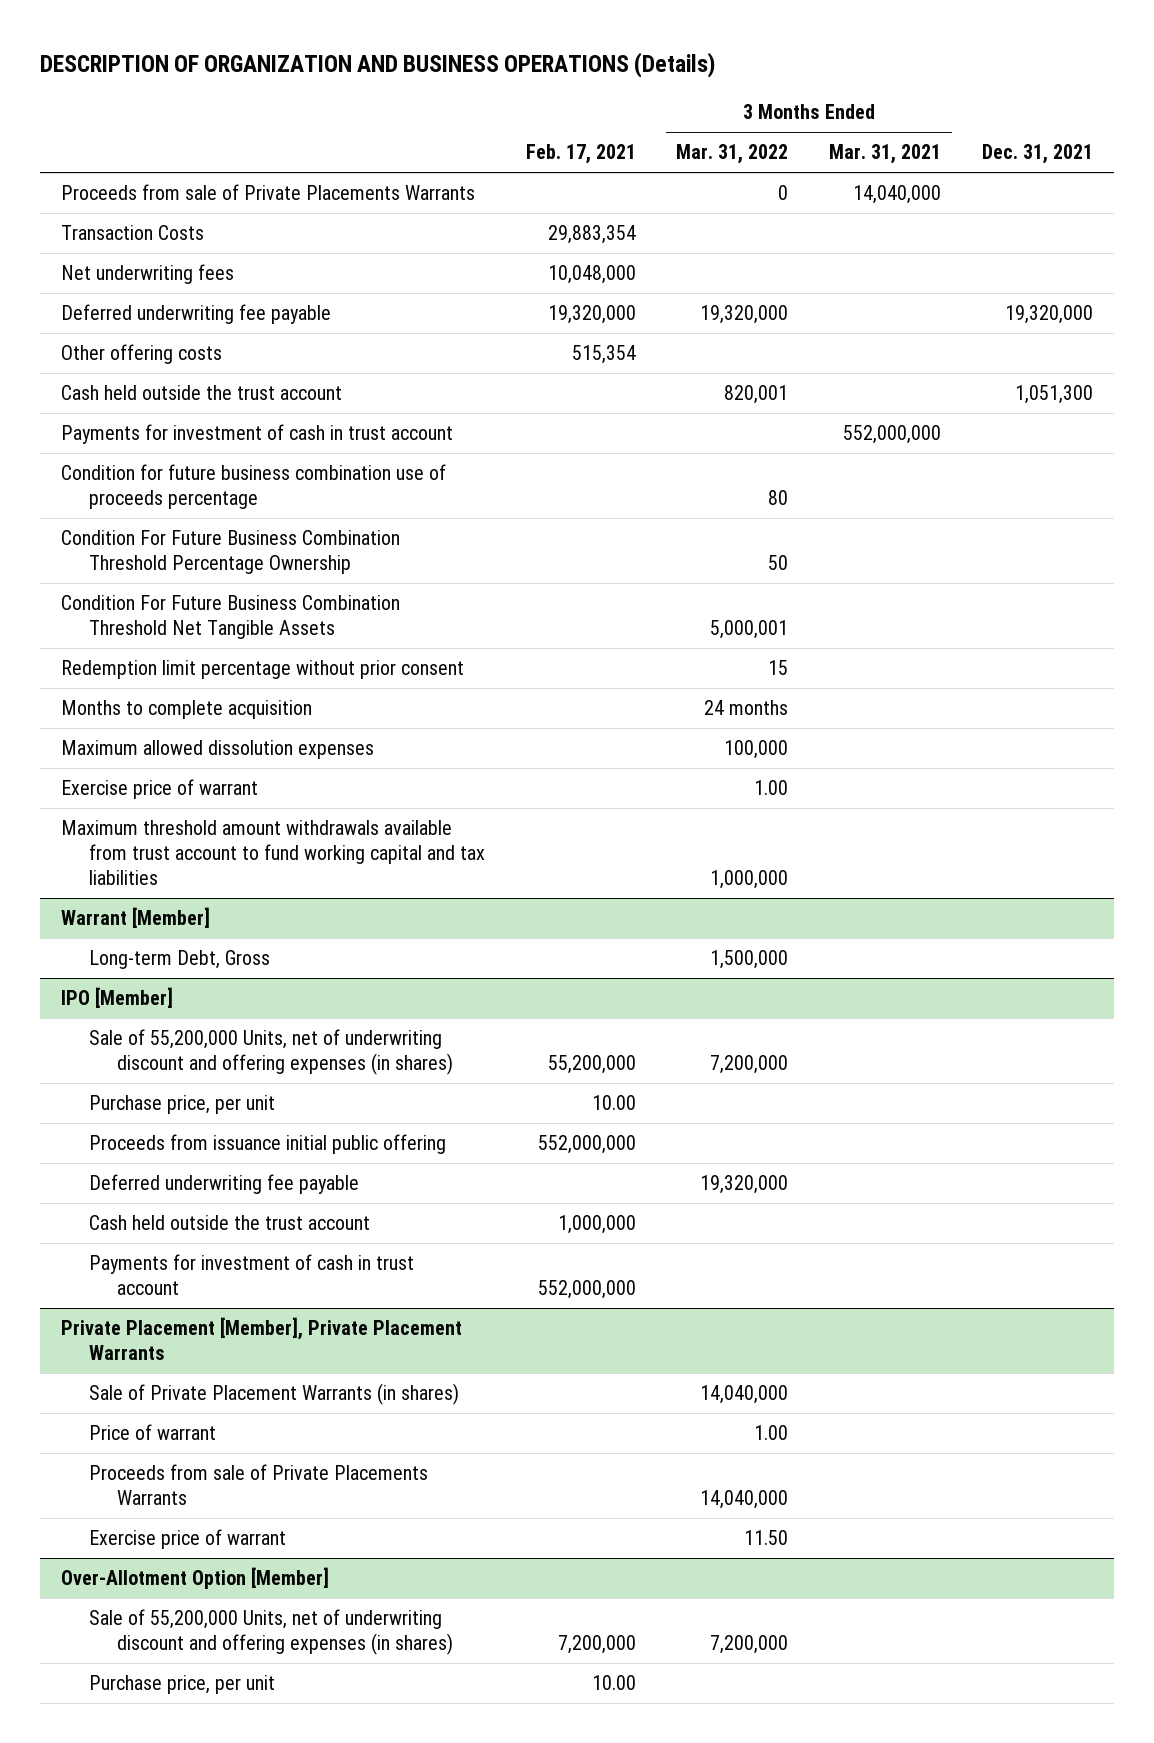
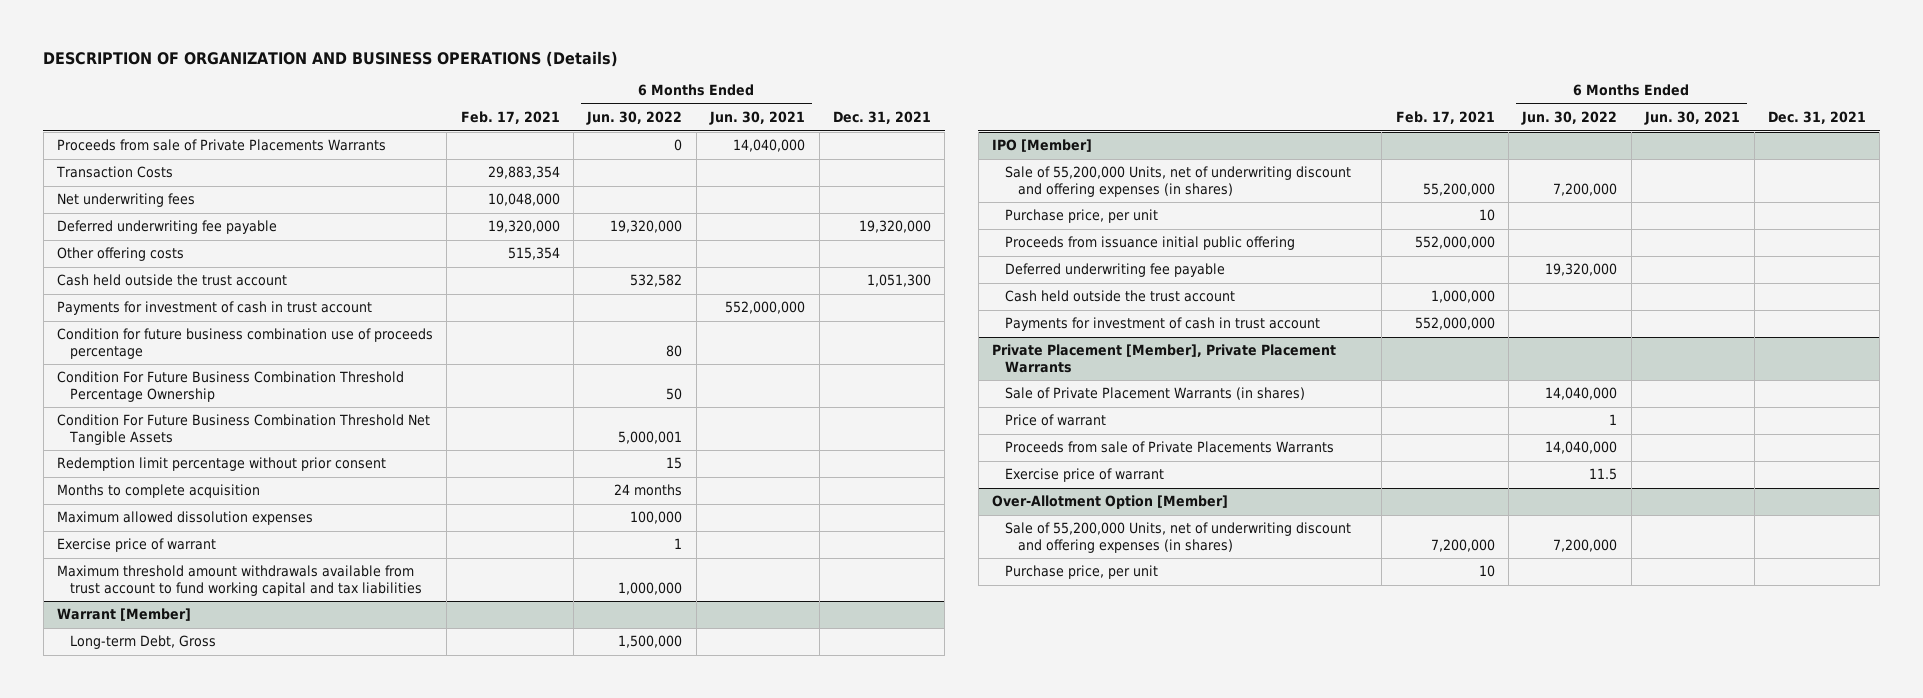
- | Feb. 17, 2021 | 3 Months Ended Mar. 31, 2022 | 3 Months Ended Mar. 31, 2021 | Dec. 31, 2021
+ | Feb. 17, 2021 | 6 Months Ended Jun. 30, 2022 | 6 Months Ended Jun. 30, 2021 | Dec. 31, 2021
@ IPO [Member]
- Purchase price, per unit | 10.00 | | |
+ Purchase price, per unit | 10 | | |
@ Over-Allotment Option [Member]
- Purchase price, per unit | 10.00 | | |
+ Purchase price, per unit | 10 | | |

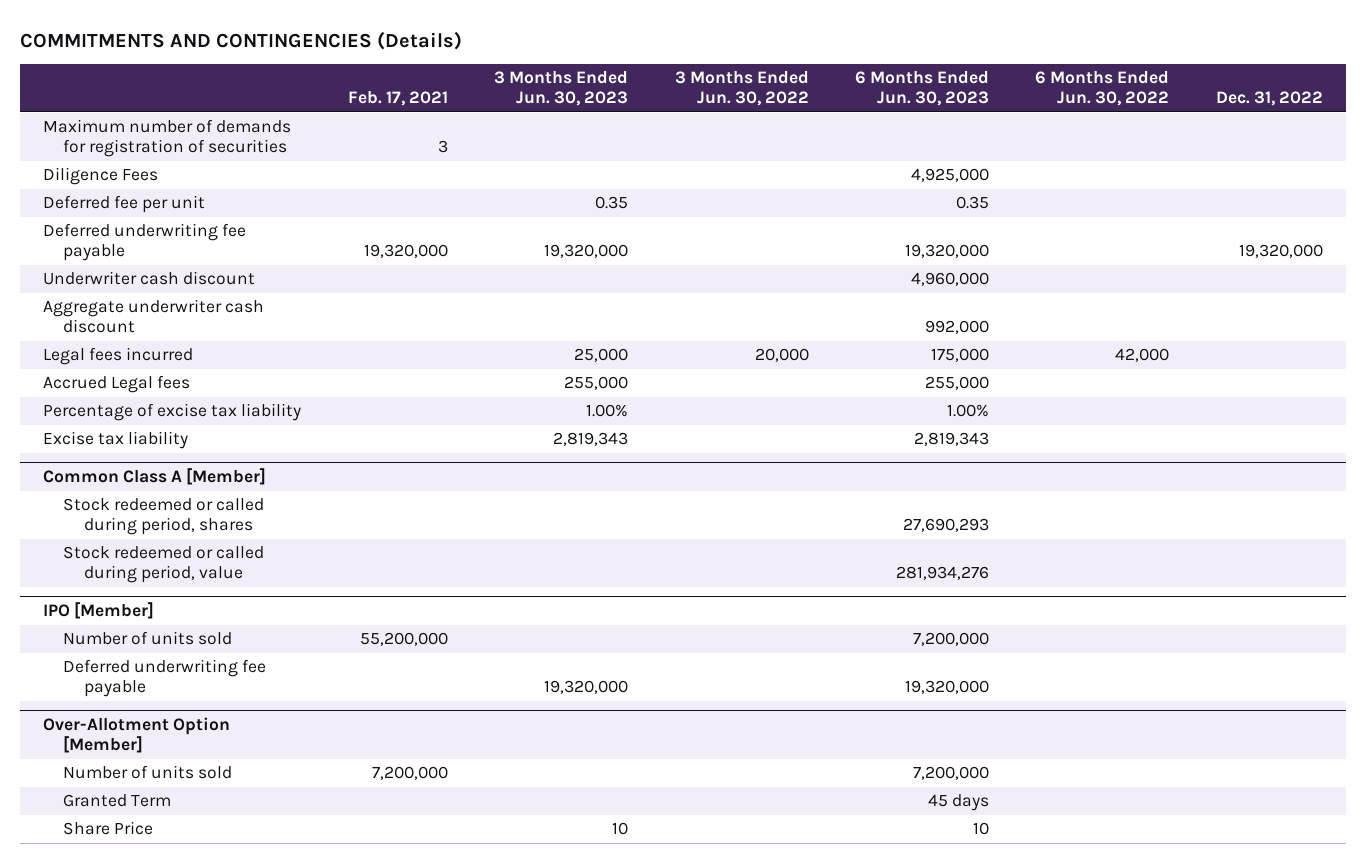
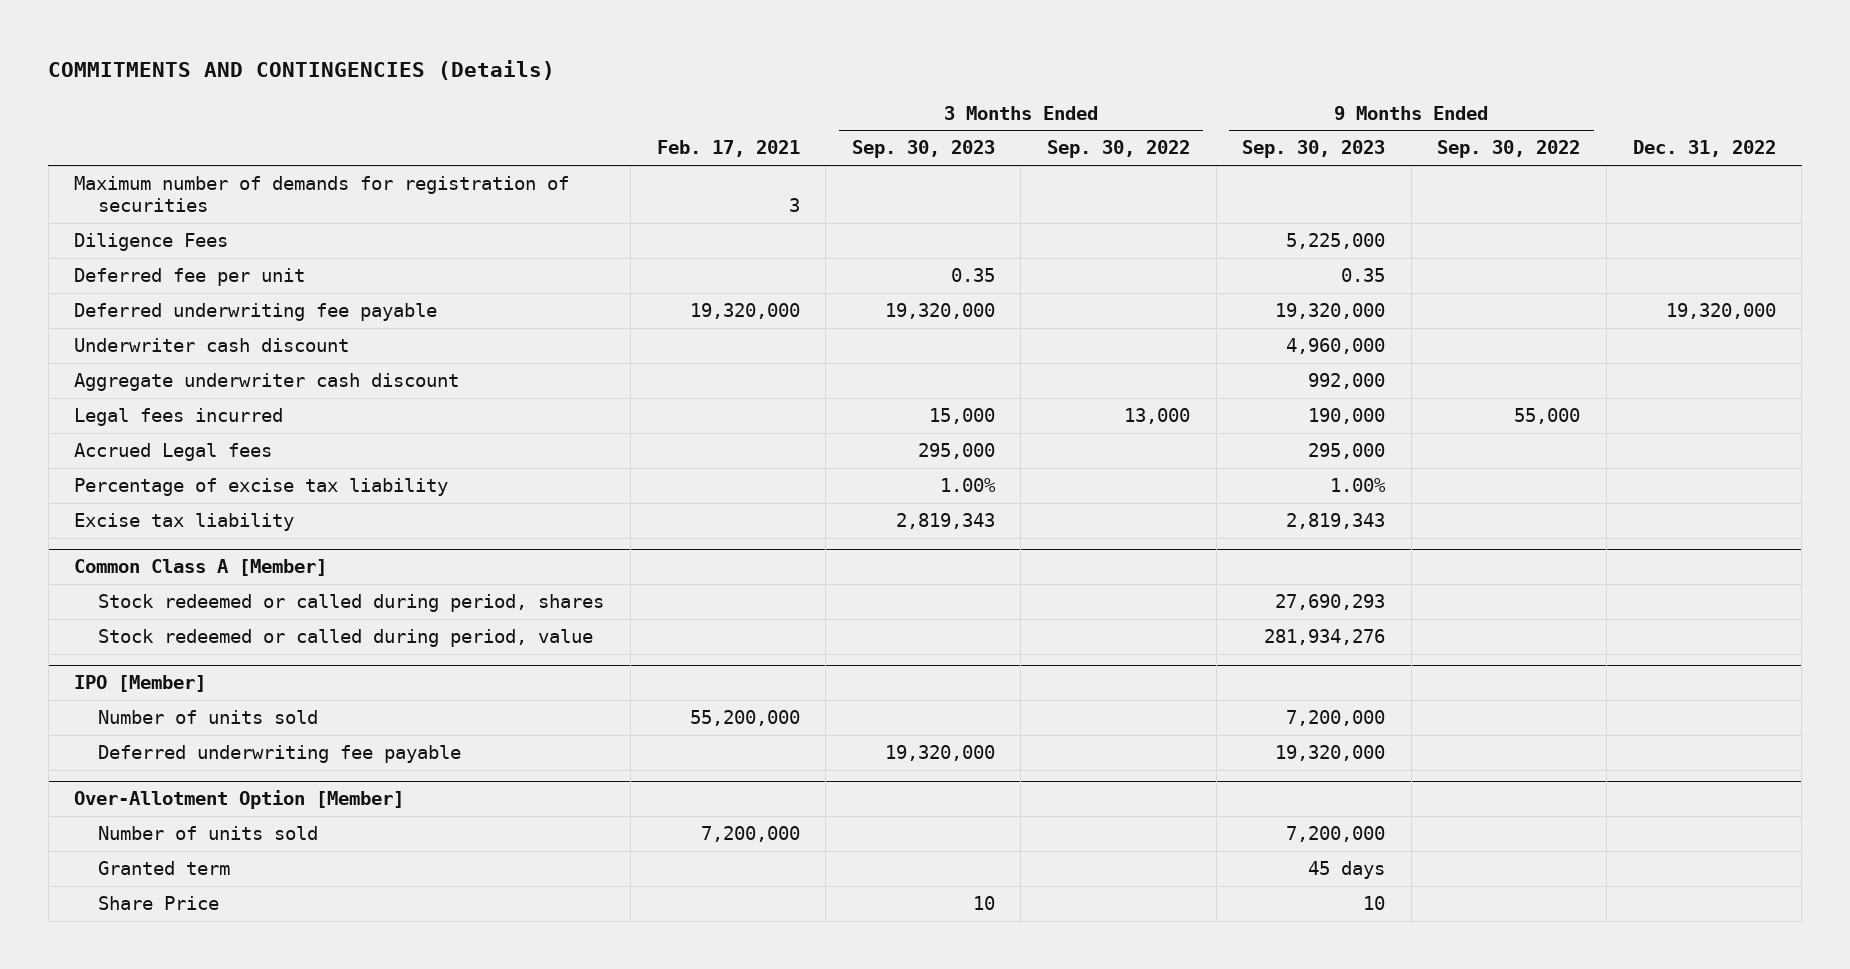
- | Feb. 17, 2021 | 3 Months Ended Jun. 30, 2023 | 3 Months Ended Jun. 30, 2022 | 6 Months Ended Jun. 30, 2023 | 6 Months Ended Jun. 30, 2022 | Dec. 31, 2022
+ | Feb. 17, 2021 | 3 Months Ended Sep. 30, 2023 | 3 Months Ended Sep. 30, 2022 | 9 Months Ended Sep. 30, 2023 | 9 Months Ended Sep. 30, 2022 | Dec. 31, 2022
@ Over-Allotment Option [Member]
- Granted Term | | | | 45 days | |
+ Granted term | | | | 45 days | |

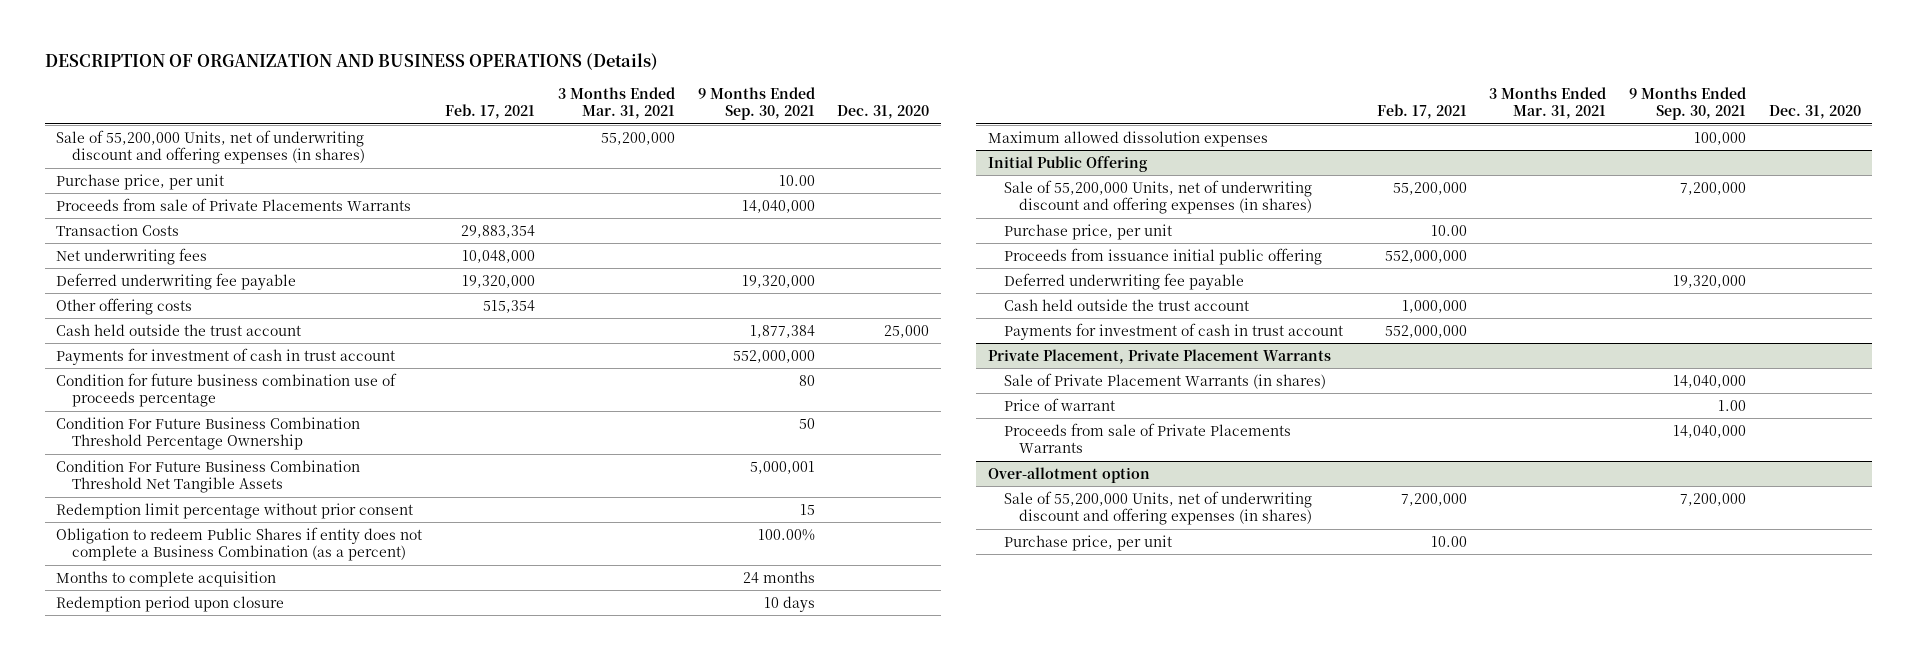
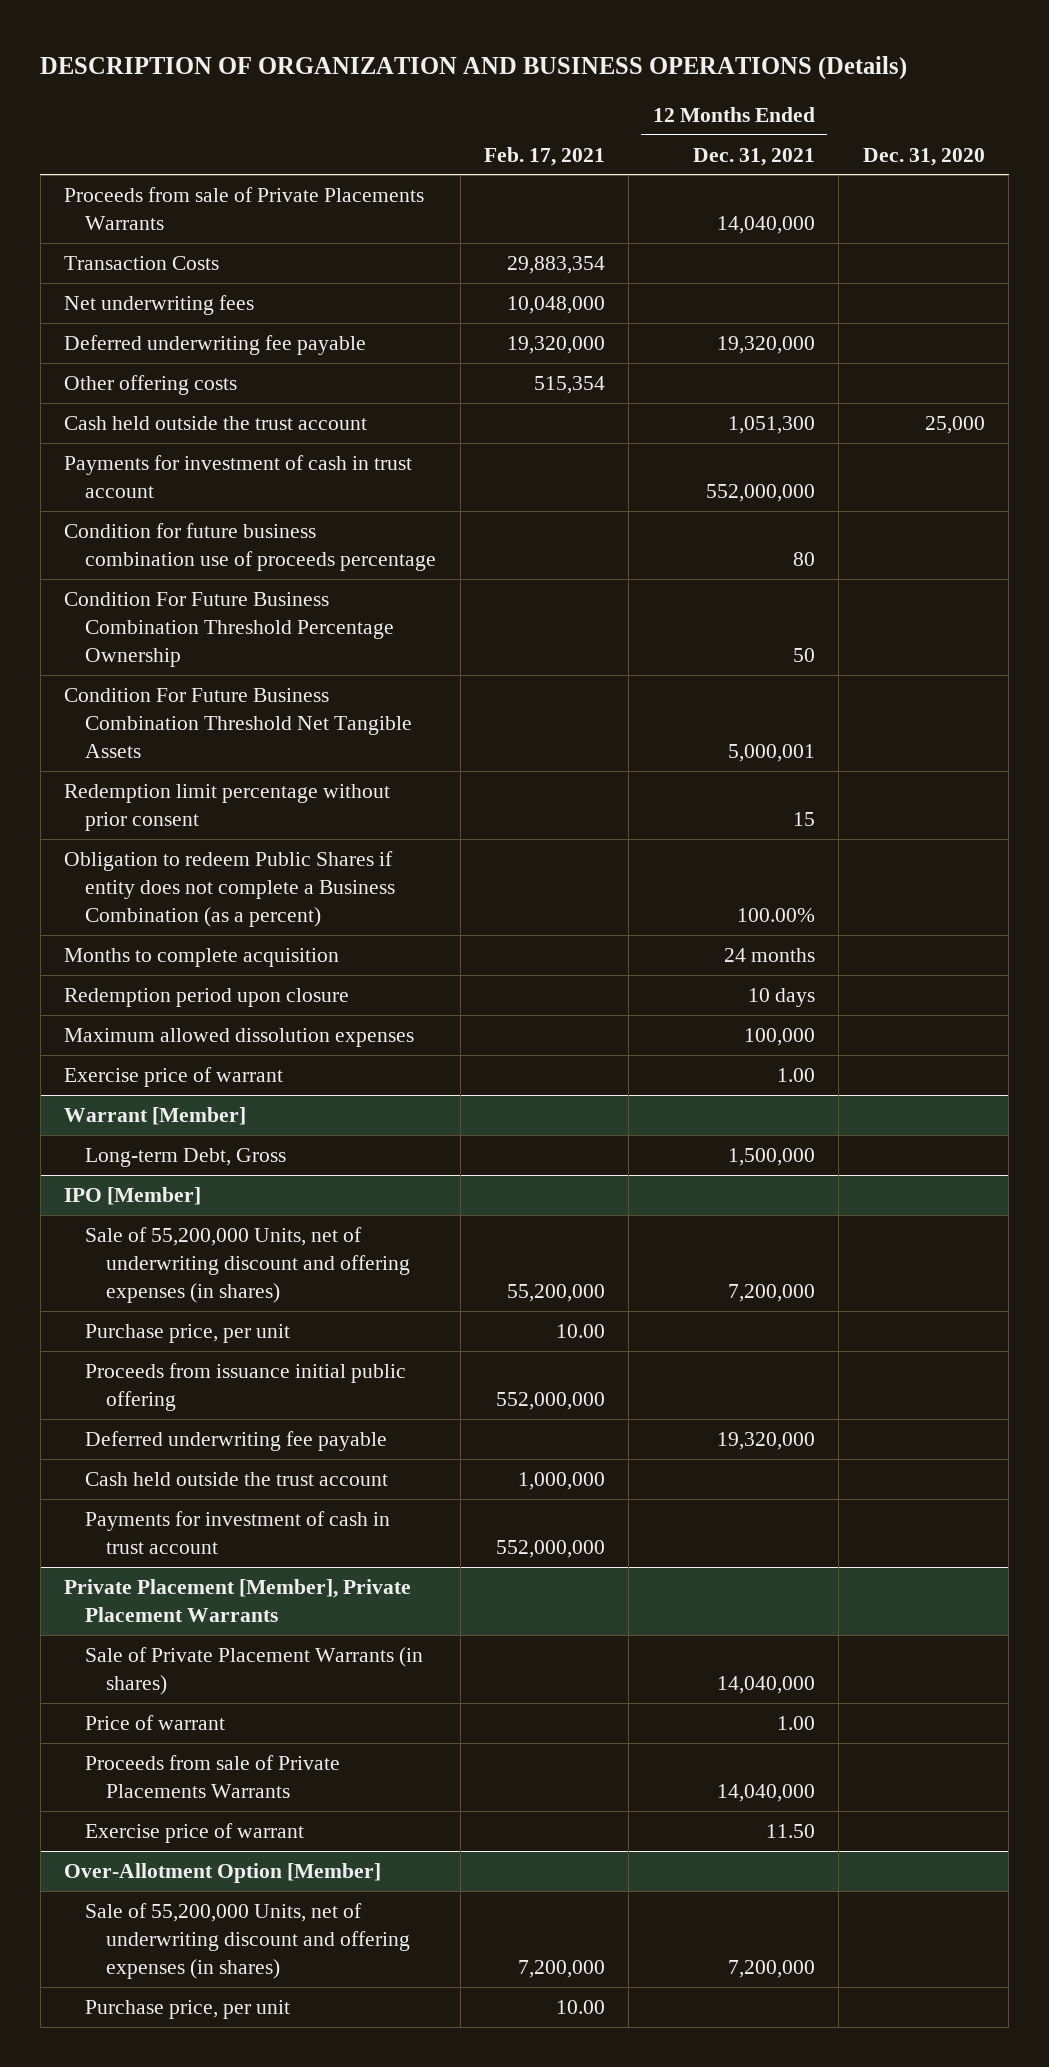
- | Feb. 17, 2021 | 3 Months Ended Mar. 31, 2021 | 9 Months Ended Sep. 30, 2021 | Dec. 31, 2020
+ | Feb. 17, 2021 | 12 Months Ended Dec. 31, 2021 | Dec. 31, 2020
- Sale of 55,200,000 Units, net of underwriting discount and offering expenses (in shares) | | 55,200,000 | |
- Purchase price, per unit | | | 10.00 |
- Initial Public Offering
+ Exercise price of warrant | | 1.00 |
+ Warrant [Member]
+ Long-term Debt, Gross | | 1,500,000 |
+ IPO [Member]
- Private Placement, Private Placement Warrants
+ Private Placement [Member], Private Placement Warrants
- Over-allotment option
+ Exercise price of warrant | | 11.50 |
+ Over-Allotment Option [Member]

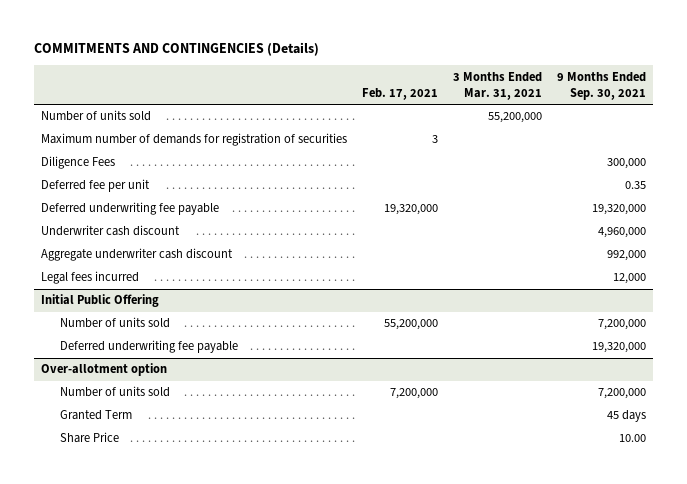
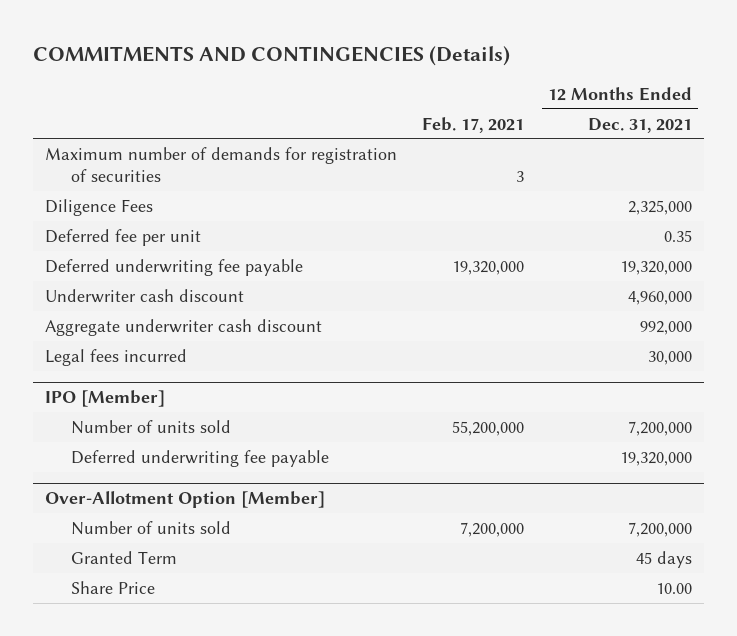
- | Feb. 17, 2021 | 3 Months Ended Mar. 31, 2021 | 9 Months Ended Sep. 30, 2021
+ | Feb. 17, 2021 | 12 Months Ended Dec. 31, 2021
- Number of units sold | | 55,200,000 |
- Initial Public Offering
+ IPO [Member]
- Over-allotment option
+ Over-Allotment Option [Member]

